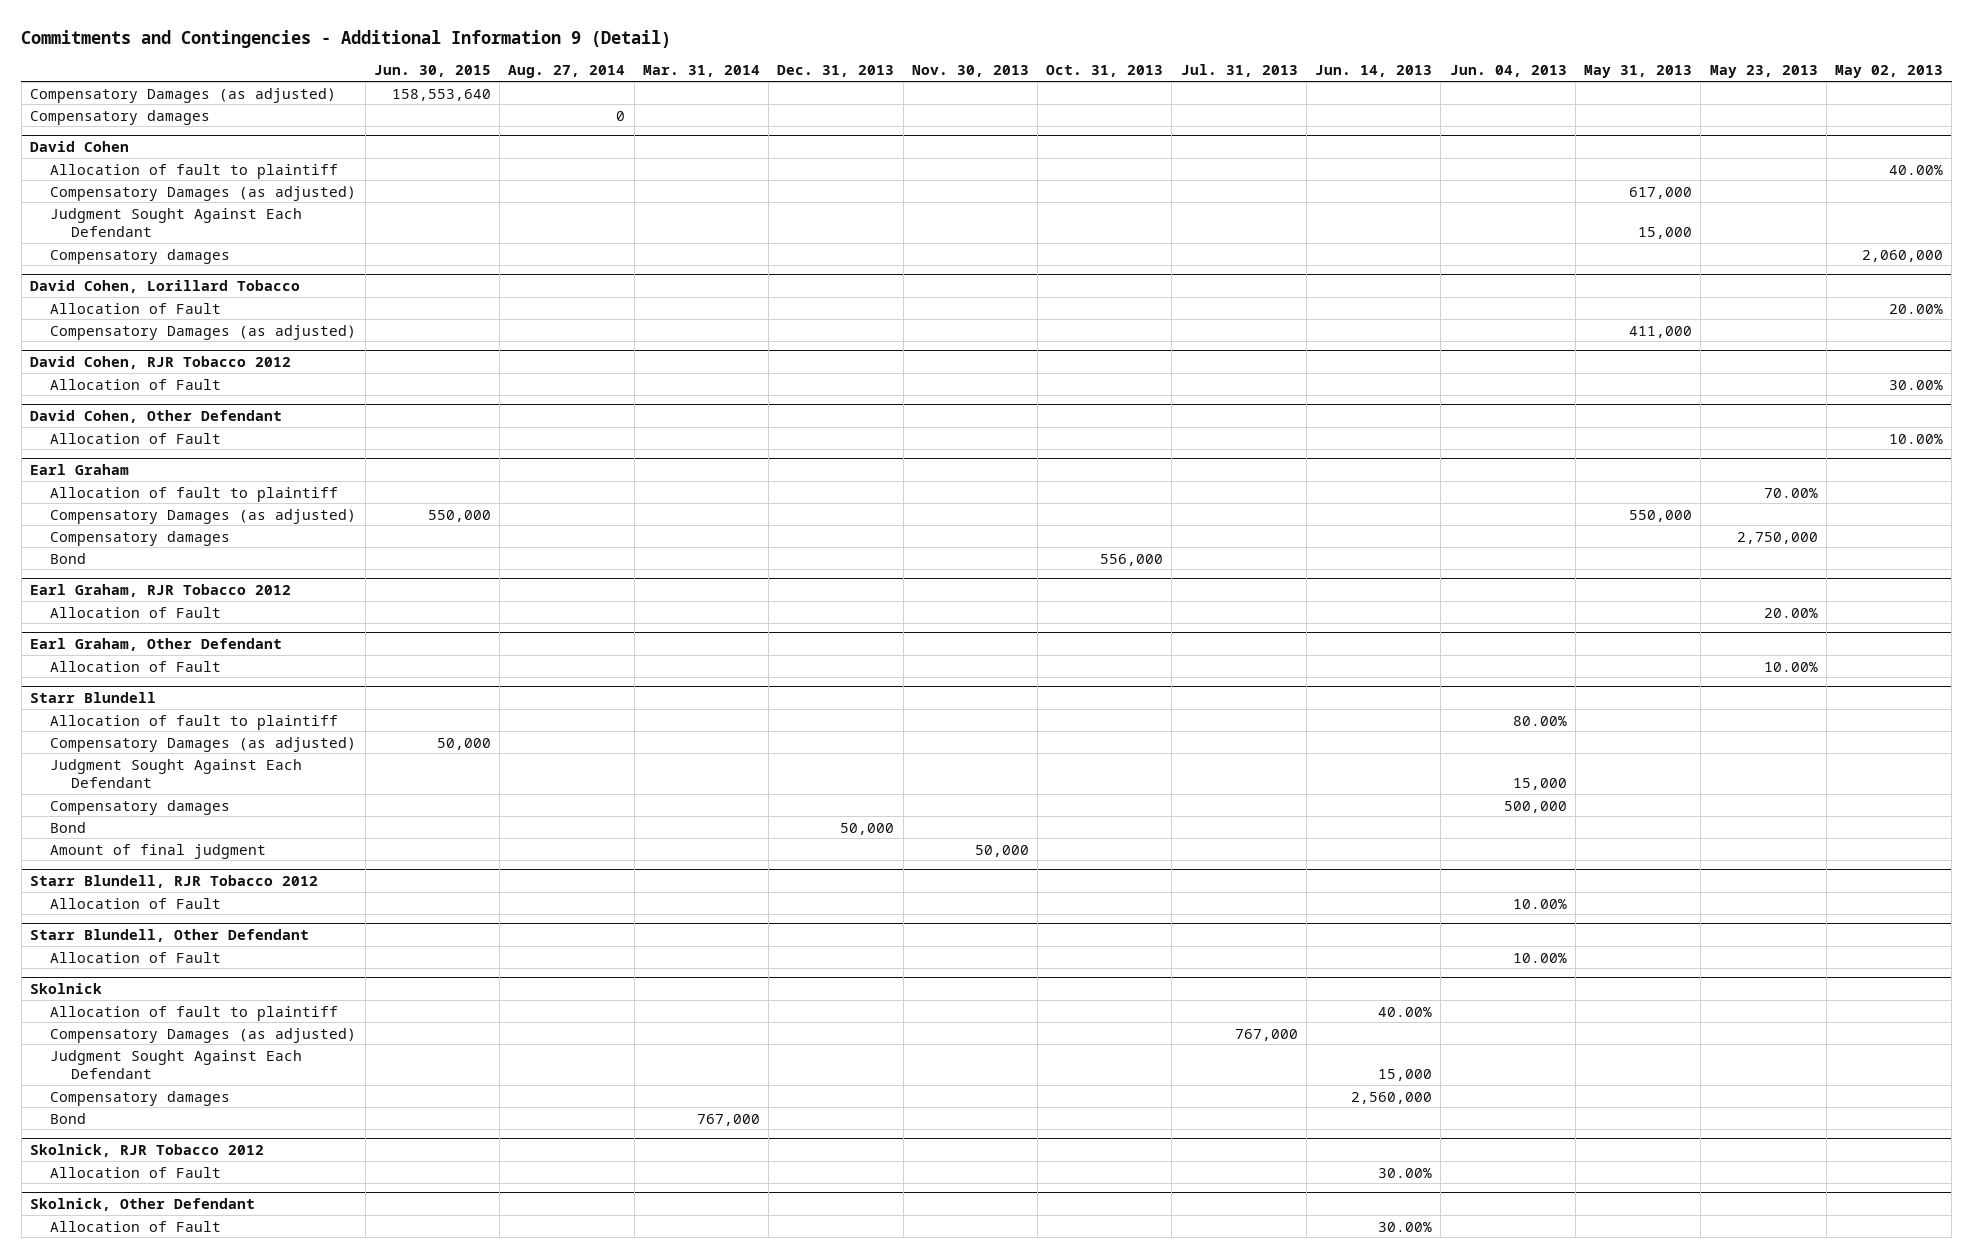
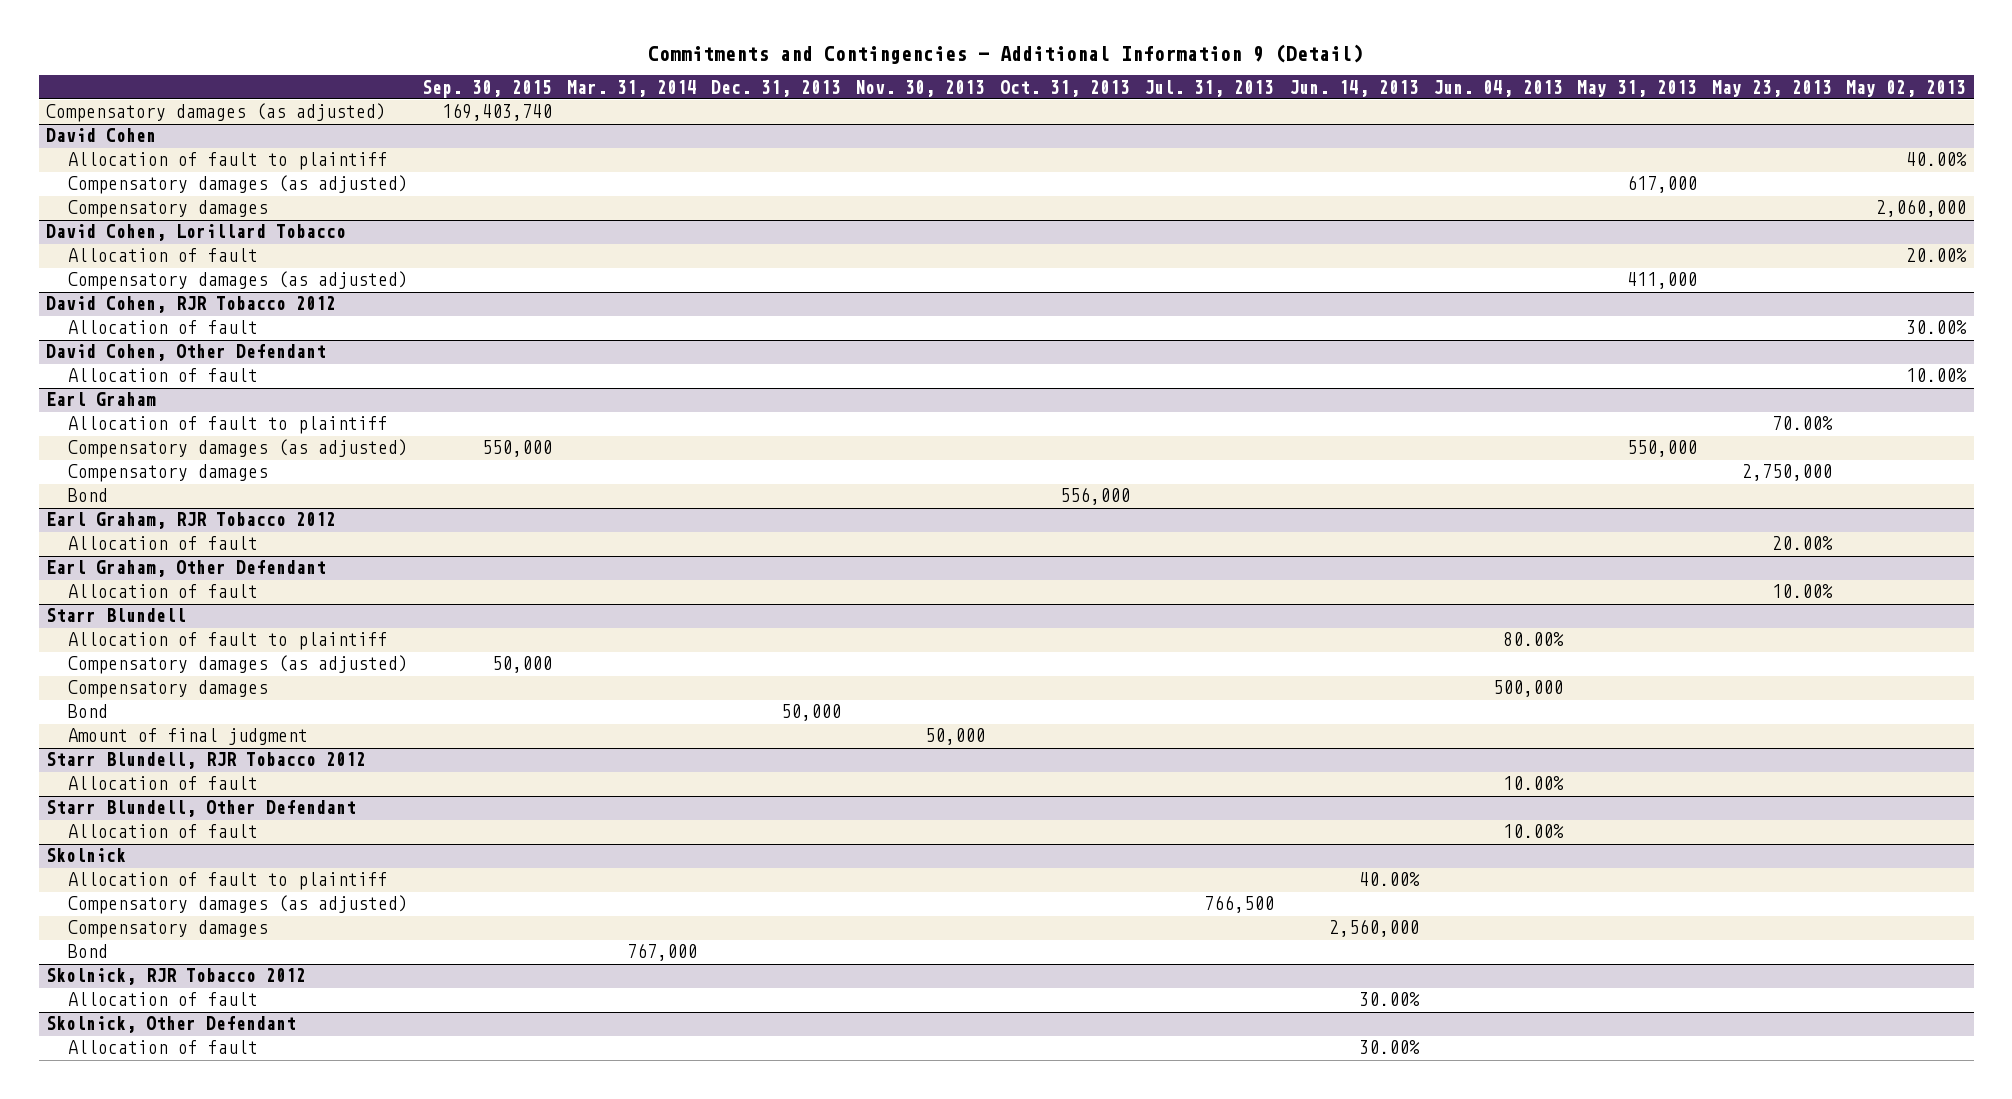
- | Jun. 30, 2015 | Aug. 27, 2014 | Mar. 31, 2014 | Dec. 31, 2013 | Nov. 30, 2013 | Oct. 31, 2013 | Jul. 31, 2013 | Jun. 14, 2013 | Jun. 04, 2013 | May 31, 2013 | May 23, 2013 | May 02, 2013
+ | Sep. 30, 2015 | Mar. 31, 2014 | Dec. 31, 2013 | Nov. 30, 2013 | Oct. 31, 2013 | Jul. 31, 2013 | Jun. 14, 2013 | Jun. 04, 2013 | May 31, 2013 | May 23, 2013 | May 02, 2013
- Compensatory Damages (as adjusted) | 158,553,640 | | | | | | | | | | |
- Compensatory damages | | 0 | | | | | | | | | |
+ Compensatory damages (as adjusted) | 169,403,740 | | | | | | | | | |
@ David Cohen
- Compensatory Damages (as adjusted) | | | | | | | | | | 617,000 | |
- Judgment Sought Against Each Defendant | | | | | | | | | | 15,000 | |
+ Compensatory damages (as adjusted) | | | | | | | | | 617,000 | |
@ David Cohen, Lorillard Tobacco
- Allocation of Fault | | | | | | | | | | | | 20.00%
- Compensatory Damages (as adjusted) | | | | | | | | | | 411,000 | |
+ Allocation of fault | | | | | | | | | | | 20.00%
+ Compensatory damages (as adjusted) | | | | | | | | | 411,000 | |
@ David Cohen, RJR Tobacco 2012
- Allocation of Fault | | | | | | | | | | | | 30.00%
+ Allocation of fault | | | | | | | | | | | 30.00%
@ David Cohen, Other Defendant
- Allocation of Fault | | | | | | | | | | | | 10.00%
+ Allocation of fault | | | | | | | | | | | 10.00%
@ Earl Graham
- Compensatory Damages (as adjusted) | 550,000 | | | | | | | | | 550,000 | |
+ Compensatory damages (as adjusted) | 550,000 | | | | | | | | 550,000 | |
@ Earl Graham, RJR Tobacco 2012
- Allocation of Fault | | | | | | | | | | | 20.00% |
+ Allocation of fault | | | | | | | | | | 20.00% |
@ Earl Graham, Other Defendant
- Allocation of Fault | | | | | | | | | | | 10.00% |
+ Allocation of fault | | | | | | | | | | 10.00% |
@ Starr Blundell
- Compensatory Damages (as adjusted) | 50,000 | | | | | | | | | | |
- Judgment Sought Against Each Defendant | | | | | | | | | 15,000 | | |
+ Compensatory damages (as adjusted) | 50,000 | | | | | | | | | |
@ Starr Blundell, RJR Tobacco 2012
- Allocation of Fault | | | | | | | | | 10.00% | | |
+ Allocation of fault | | | | | | | | 10.00% | | |
@ Starr Blundell, Other Defendant
- Allocation of Fault | | | | | | | | | 10.00% | | |
+ Allocation of fault | | | | | | | | 10.00% | | |
@ Skolnick
- Compensatory Damages (as adjusted) | | | | | | | 767,000 | | | | |
- Judgment Sought Against Each Defendant | | | | | | | | 15,000 | | | |
+ Compensatory damages (as adjusted) | | | | | | 766,500 | | | | |
@ Skolnick, RJR Tobacco 2012
- Allocation of Fault | | | | | | | | 30.00% | | | |
+ Allocation of fault | | | | | | | 30.00% | | | |
@ Skolnick, Other Defendant
- Allocation of Fault | | | | | | | | 30.00% | | | |
+ Allocation of fault | | | | | | | 30.00% | | | |

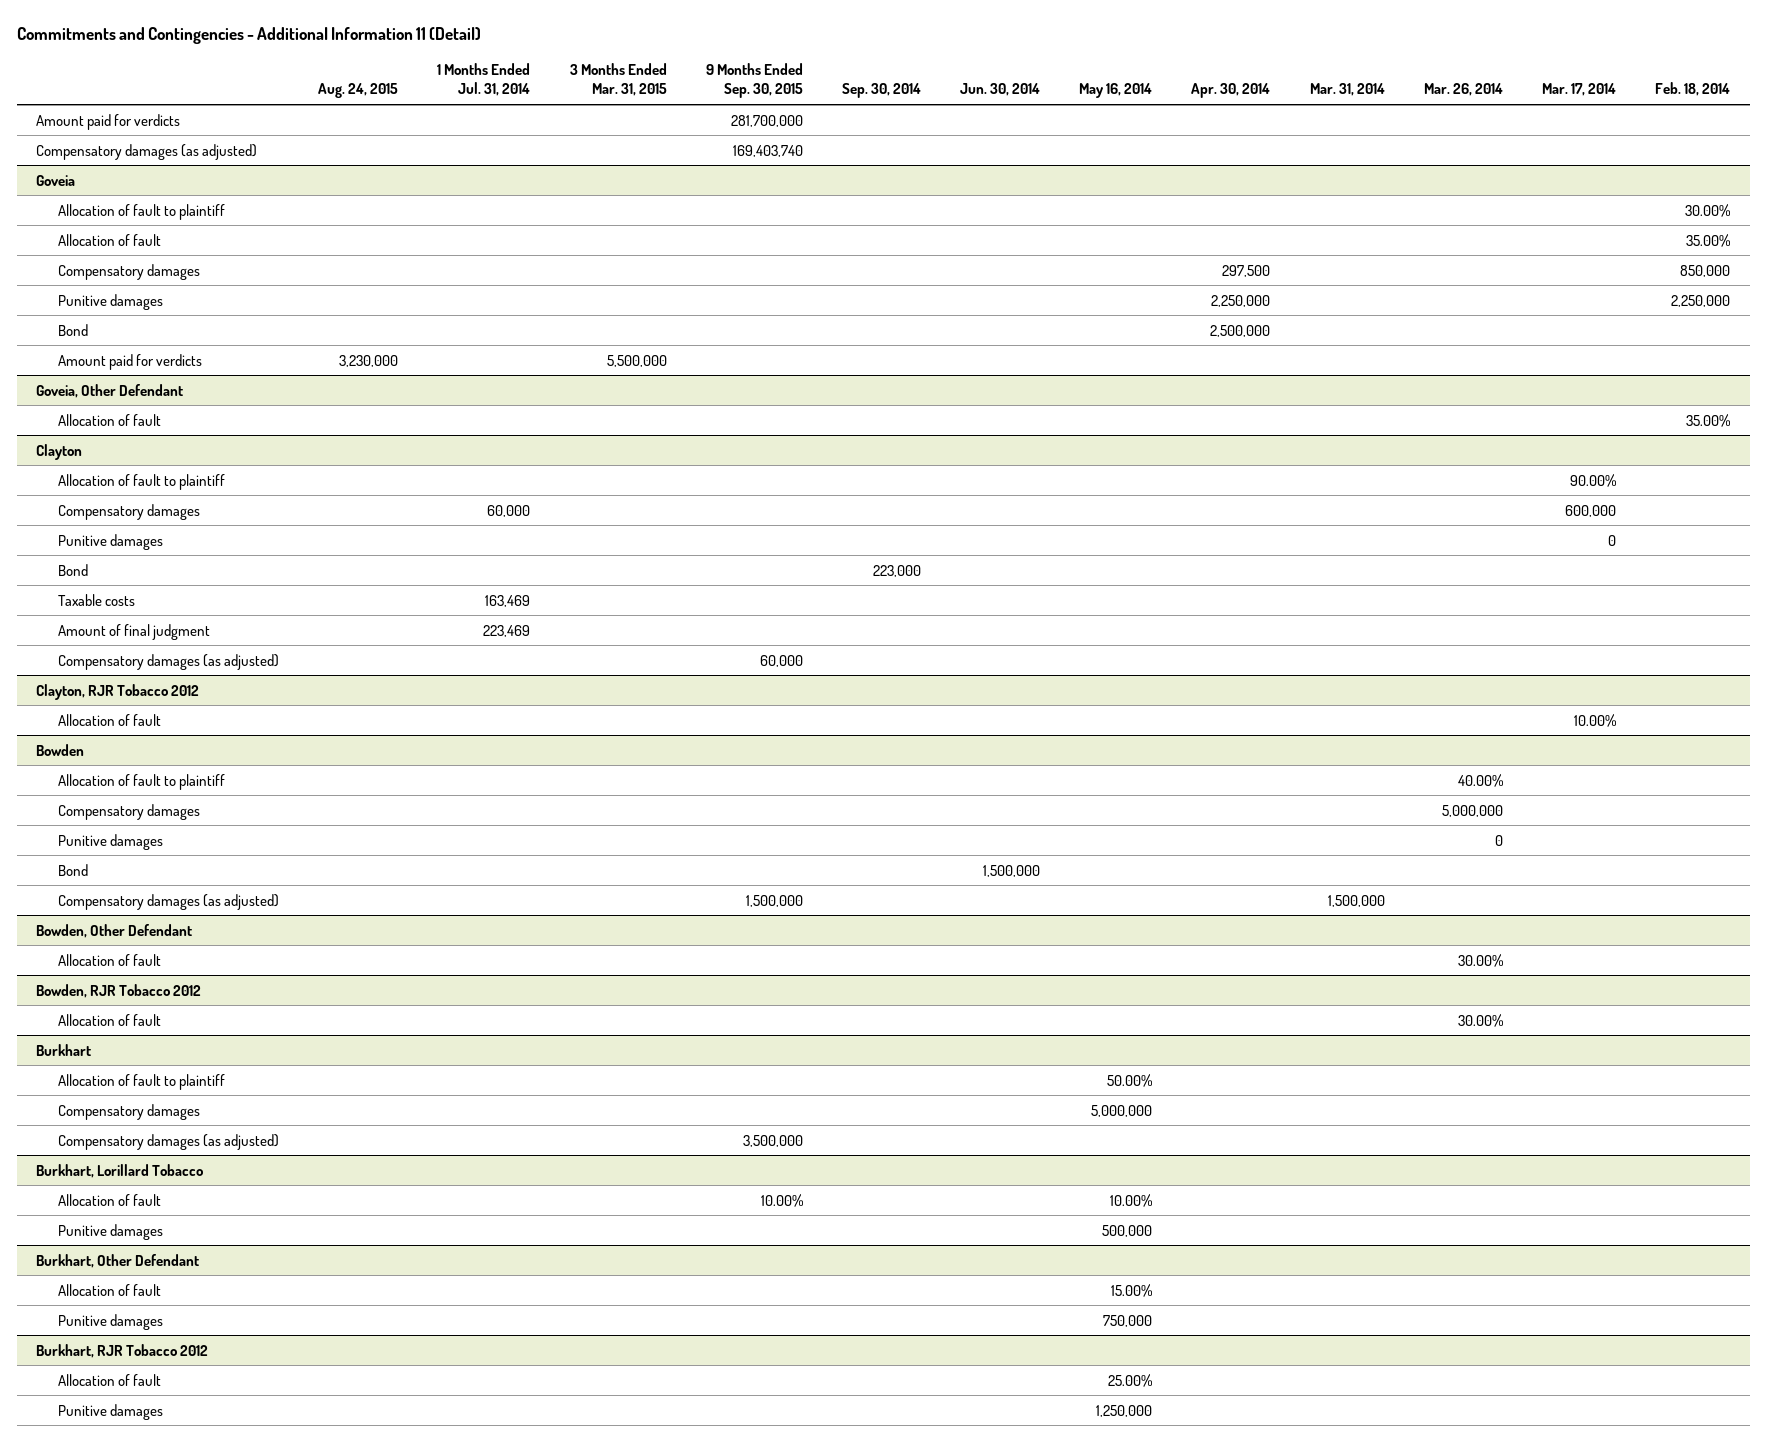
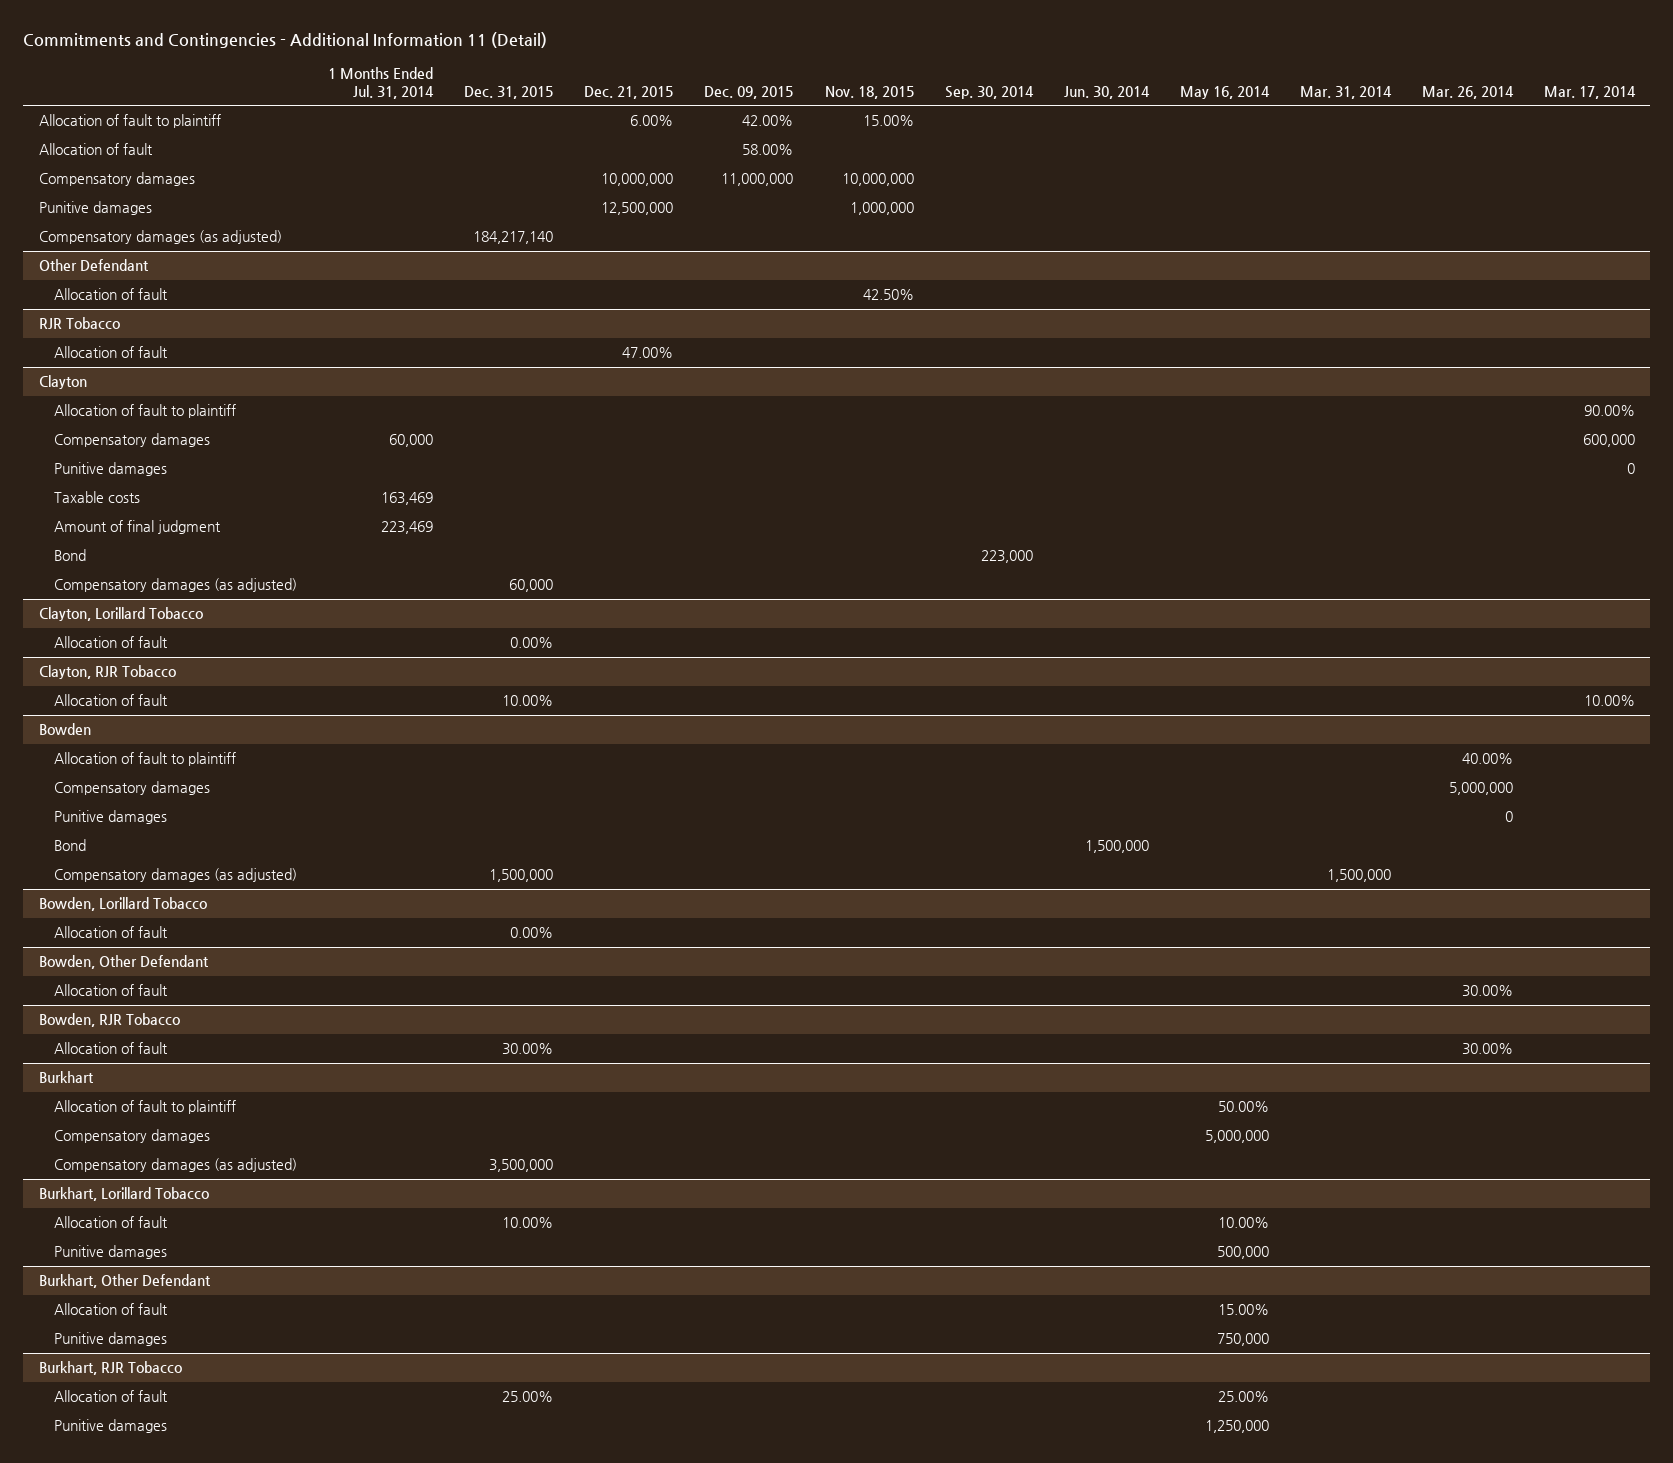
- | Aug. 24, 2015 | 1 Months Ended Jul. 31, 2014 | 3 Months Ended Mar. 31, 2015 | 9 Months Ended Sep. 30, 2015 | Sep. 30, 2014 | Jun. 30, 2014 | May 16, 2014 | Apr. 30, 2014 | Mar. 31, 2014 | Mar. 26, 2014 | Mar. 17, 2014 | Feb. 18, 2014
+ | 1 Months Ended Jul. 31, 2014 | Dec. 31, 2015 | Dec. 21, 2015 | Dec. 09, 2015 | Nov. 18, 2015 | Sep. 30, 2014 | Jun. 30, 2014 | May 16, 2014 | Mar. 31, 2014 | Mar. 26, 2014 | Mar. 17, 2014
- Amount paid for verdicts | | | | 281,700,000 | | | | | | | |
+ Allocation of fault to plaintiff | | | 6.00% | 42.00% | 15.00% | | | | | |
+ Allocation of fault | | | | 58.00% | | | | | | |
+ Compensatory damages | | | 10,000,000 | 11,000,000 | 10,000,000 | | | | | |
+ Punitive damages | | | 12,500,000 | | 1,000,000 | | | | | |
- Goveia
- Allocation of fault to plaintiff | | | | | | | | | | | | 30.00%
- Allocation of fault | | | | | | | | | | | | 35.00%
- Compensatory damages | | | | | | | | 297,500 | | | | 850,000
- Punitive damages | | | | | | | | 2,250,000 | | | | 2,250,000
- Bond | | | | | | | | 2,500,000 | | | |
- Amount paid for verdicts | 3,230,000 | | 5,500,000 | | | | | | | | |
- Goveia, Other Defendant
+ Other Defendant
+ RJR Tobacco
+ Allocation of fault | | | 47.00% | | | | | | | |
@ Clayton
moved down: Bond | | | | | | 223,000 | | | | |
- Clayton, RJR Tobacco 2012
+ Clayton, Lorillard Tobacco
+ Allocation of fault | | 0.00% | | | | | | | | |
+ Clayton, RJR Tobacco
+ Bowden, Lorillard Tobacco
+ Allocation of fault | | 0.00% | | | | | | | | |
- Bowden, RJR Tobacco 2012
+ Bowden, RJR Tobacco
- Burkhart, RJR Tobacco 2012
+ Burkhart, RJR Tobacco

